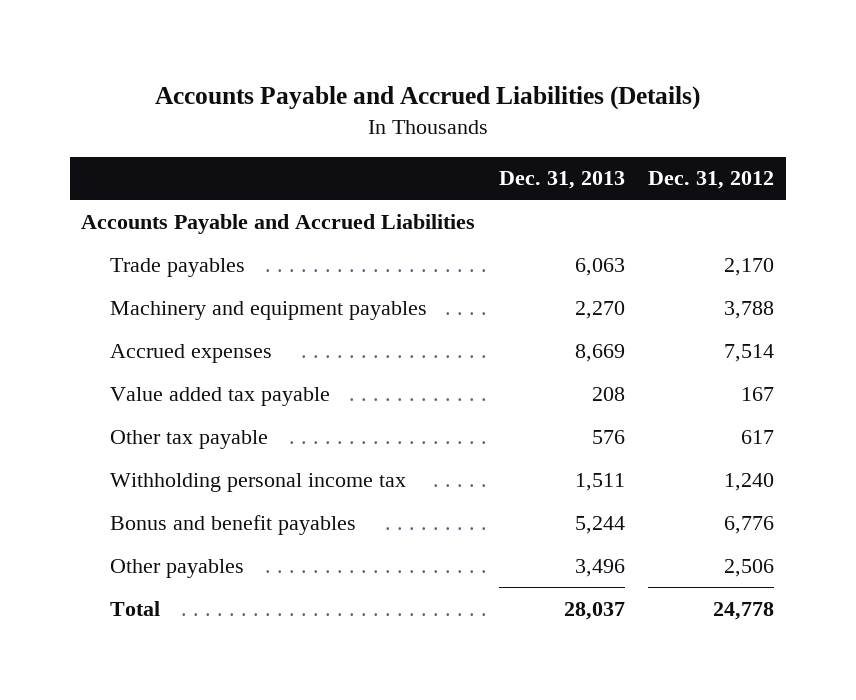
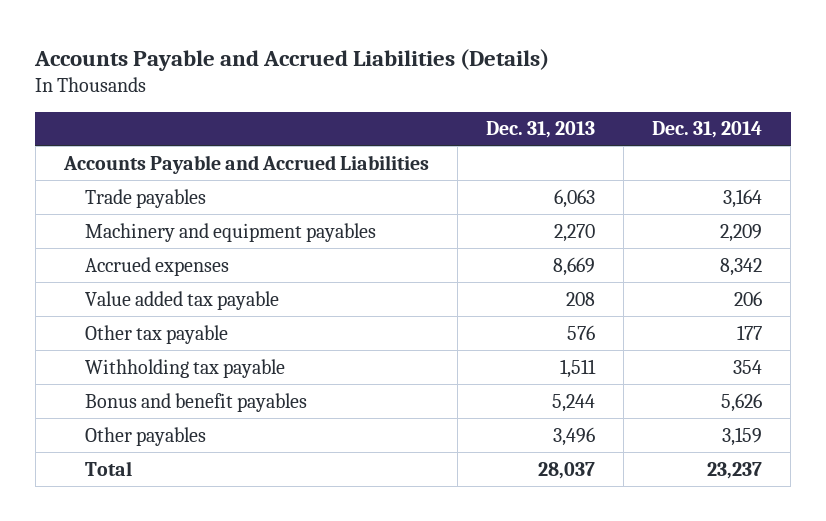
- | Dec. 31, 2013 | Dec. 31, 2012
+ | Dec. 31, 2013 | Dec. 31, 2014
- Withholding personal income tax | 1,511 | 1,240
+ Withholding tax payable | 1,511 | 354

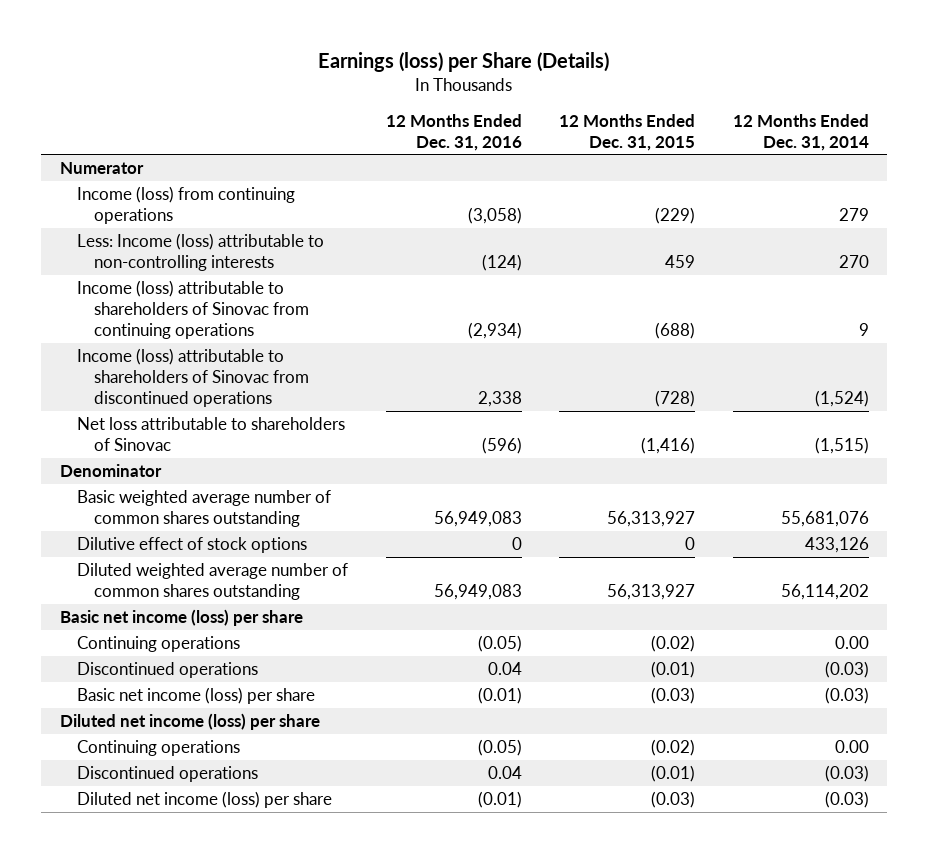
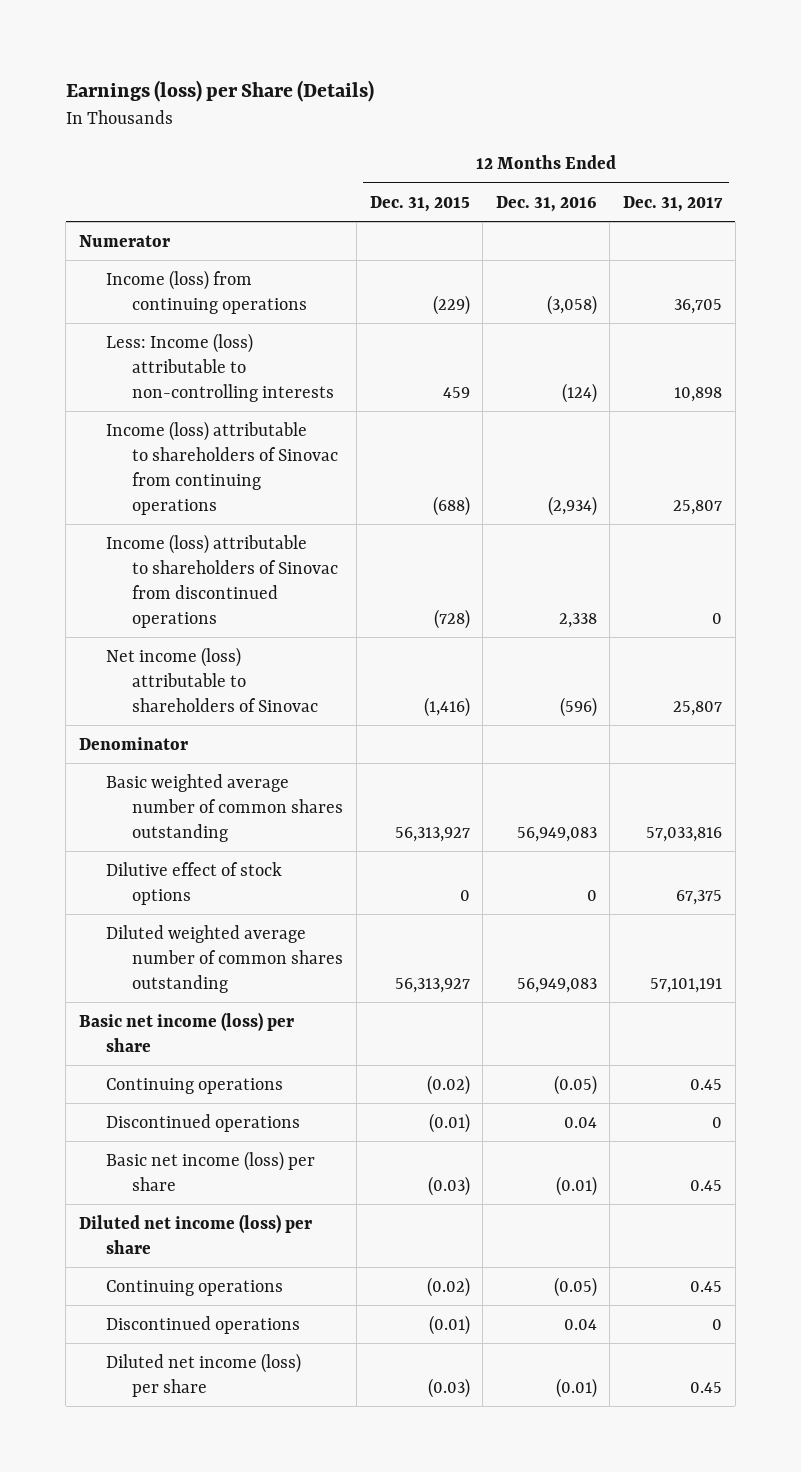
- | 12 Months Ended Dec. 31, 2016 | 12 Months Ended Dec. 31, 2015 | 12 Months Ended Dec. 31, 2014
+ | 12 Months Ended Dec. 31, 2015 | 12 Months Ended Dec. 31, 2016 | 12 Months Ended Dec. 31, 2017
- Net loss attributable to shareholders of Sinovac | (596) | (1,416) | (1,515)
+ Net income (loss) attributable to shareholders of Sinovac | (1,416) | (596) | 25,807

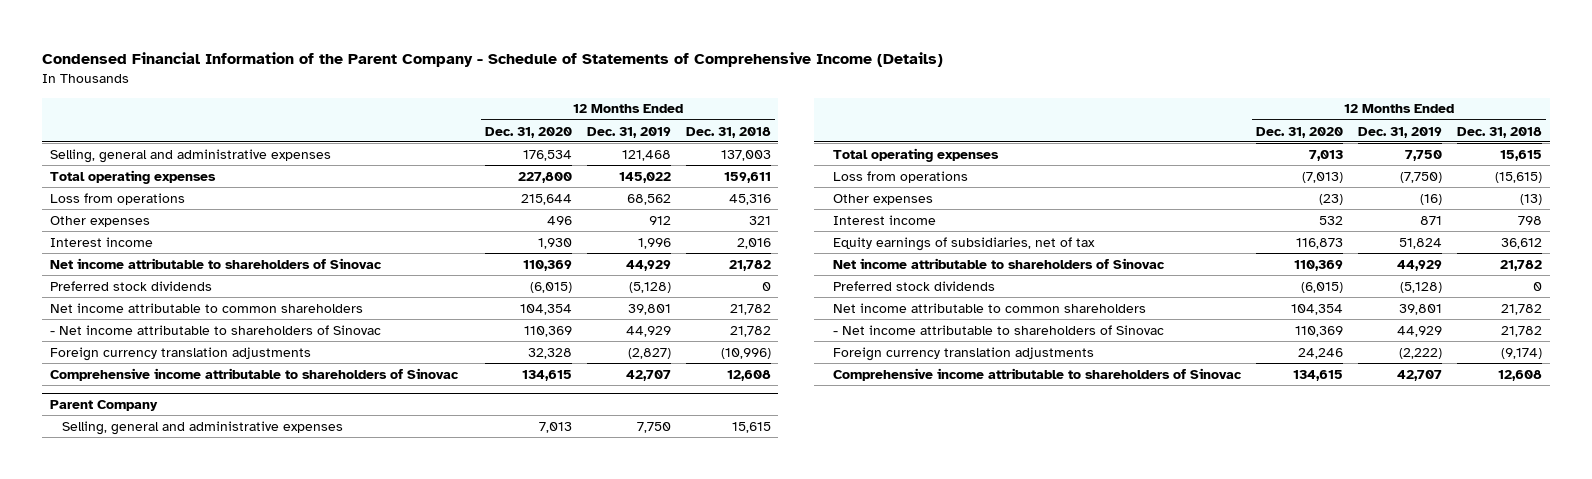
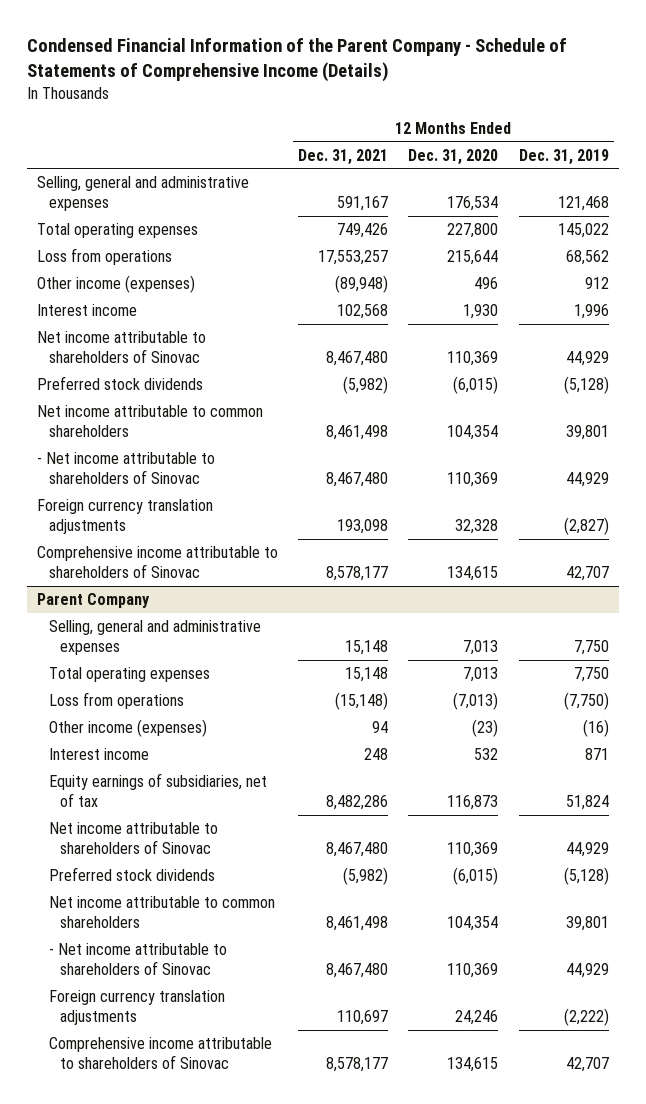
- | 12 Months Ended Dec. 31, 2020 | 12 Months Ended Dec. 31, 2019 | 12 Months Ended Dec. 31, 2018
+ | 12 Months Ended Dec. 31, 2021 | 12 Months Ended Dec. 31, 2020 | 12 Months Ended Dec. 31, 2019
- Other expenses | 496 | 912 | 321
+ Other income (expenses) | (89,948) | 496 | 912
@ Parent Company
- Other expenses | (23) | (16) | (13)
+ Other income (expenses) | 94 | (23) | (16)

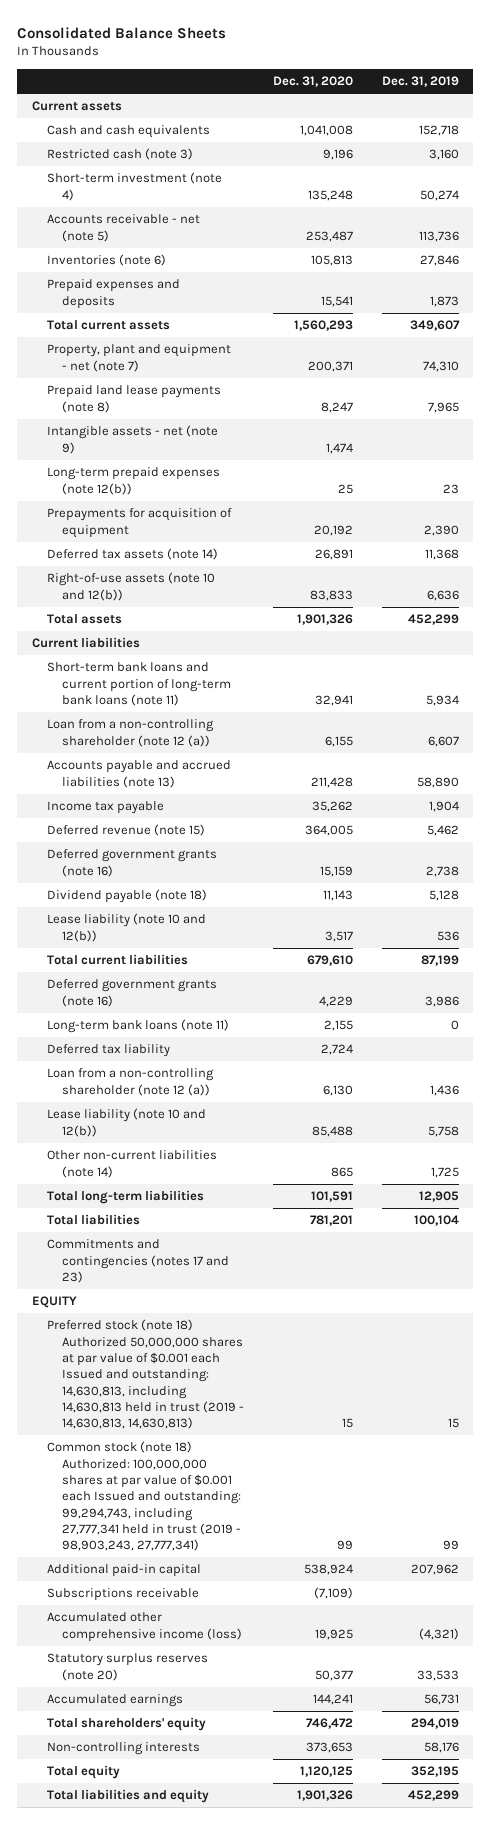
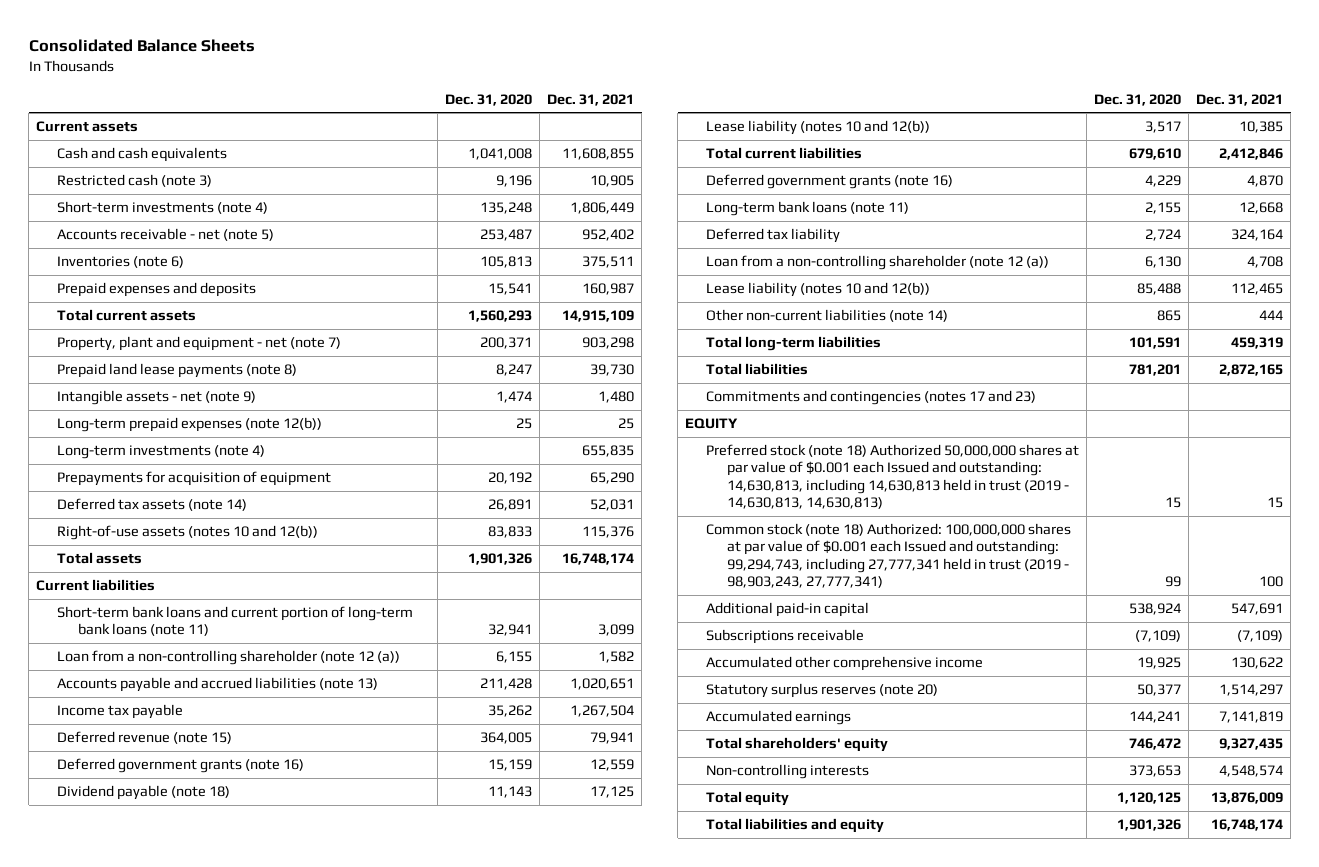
- | Dec. 31, 2020 | Dec. 31, 2019
+ | Dec. 31, 2020 | Dec. 31, 2021
- Short-term investment (note 4) | 135,248 | 50,274
+ Short-term investments (note 4) | 135,248 | 1,806,449
+ Long-term investments (note 4) | | 655,835
- Right-of-use assets (note 10 and 12(b)) | 83,833 | 6,636
+ Right-of-use assets (notes 10 and 12(b)) | 83,833 | 115,376
- Lease liability (note 10 and 12(b)) | 3,517 | 536
+ Lease liability (notes 10 and 12(b)) | 3,517 | 10,385
- Lease liability (note 10 and 12(b)) | 85,488 | 5,758
+ Lease liability (notes 10 and 12(b)) | 85,488 | 112,465
- Accumulated other comprehensive income (loss) | 19,925 | (4,321)
+ Accumulated other comprehensive income | 19,925 | 130,622

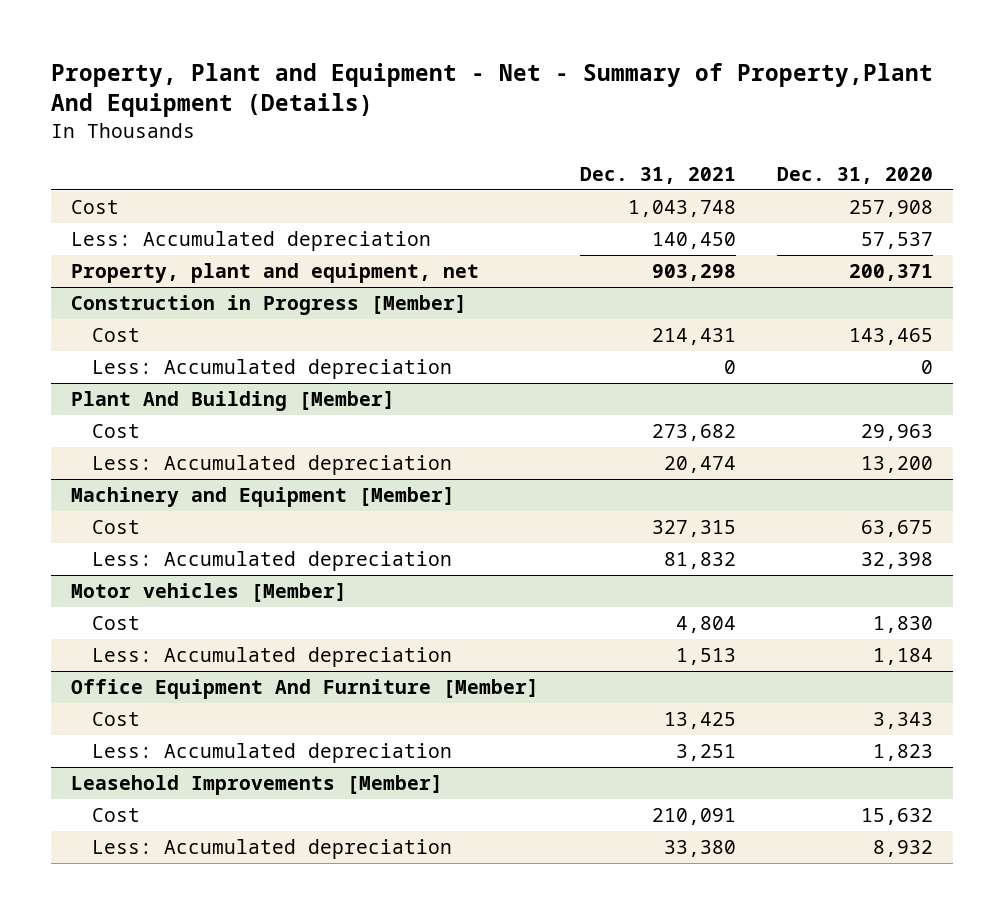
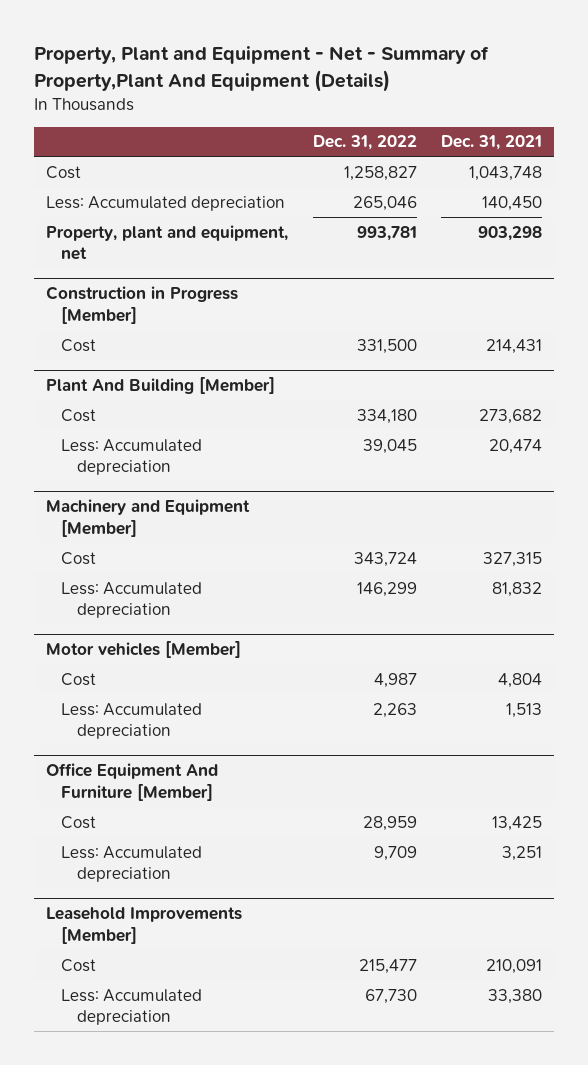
- | Dec. 31, 2021 | Dec. 31, 2020
+ | Dec. 31, 2022 | Dec. 31, 2021
@ Construction in Progress [Member]
- Less: Accumulated depreciation | 0 | 0

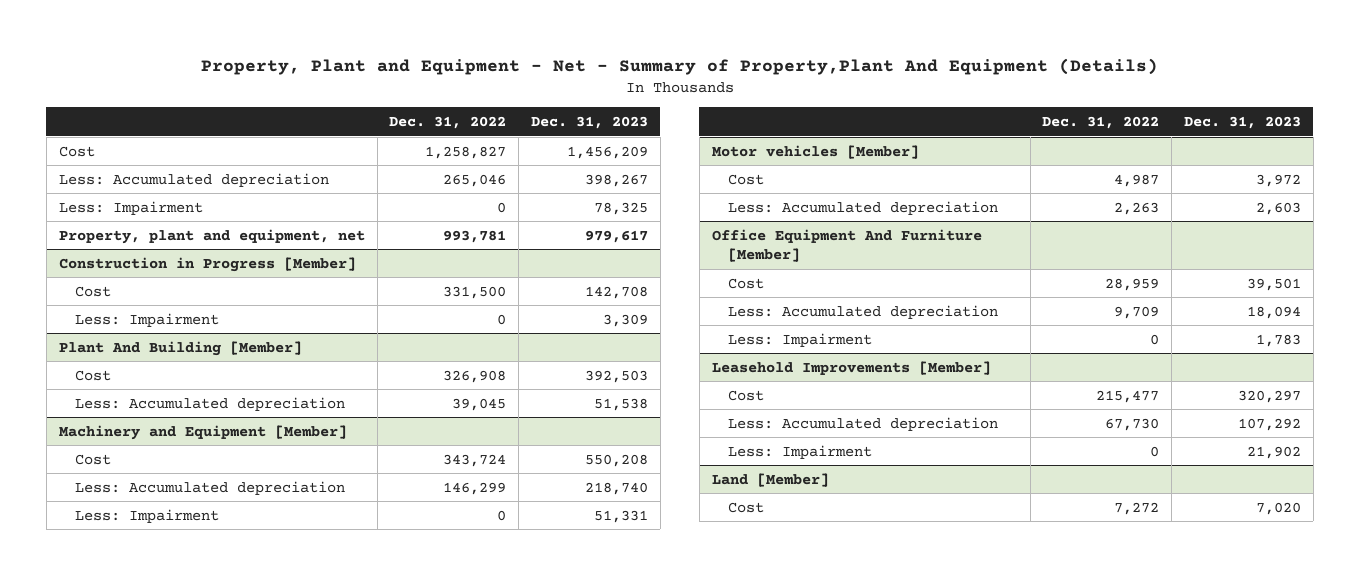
- | Dec. 31, 2022 | Dec. 31, 2021
+ | Dec. 31, 2022 | Dec. 31, 2023
+ Less: Impairment | 0 | 78,325
@ Construction in Progress [Member]
+ Less: Impairment | 0 | 3,309
@ Plant And Building [Member]
- Cost | 334,180 | 273,682
+ Cost | 326,908 | 392,503
@ Machinery and Equipment [Member]
+ Less: Impairment | 0 | 51,331
@ Office Equipment And Furniture [Member]
+ Less: Impairment | 0 | 1,783
@ Leasehold Improvements [Member]
+ Less: Impairment | 0 | 21,902
+ Land [Member]
+ Cost | 7,272 | 7,020

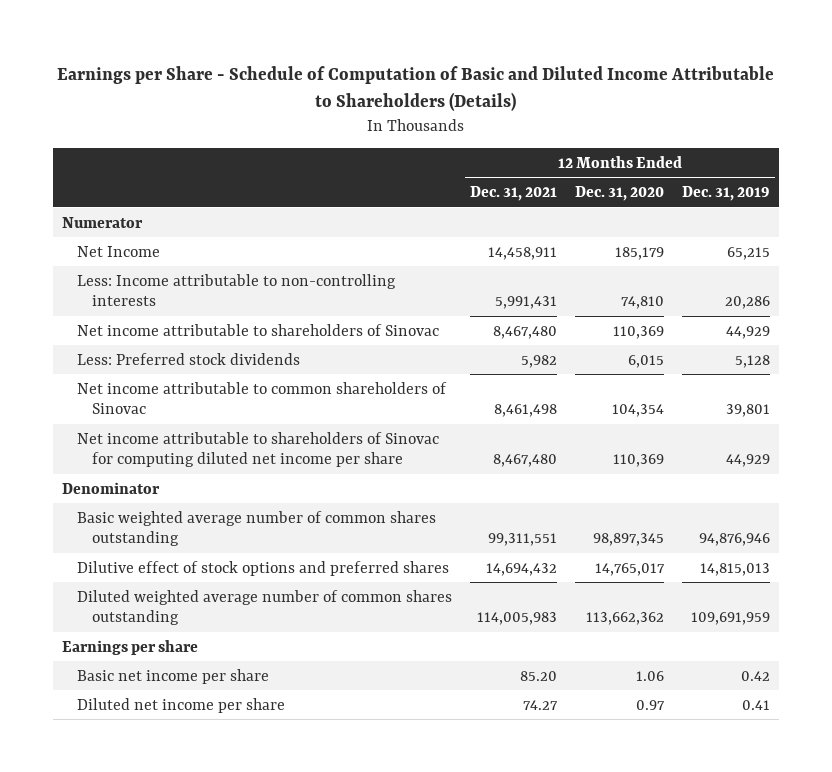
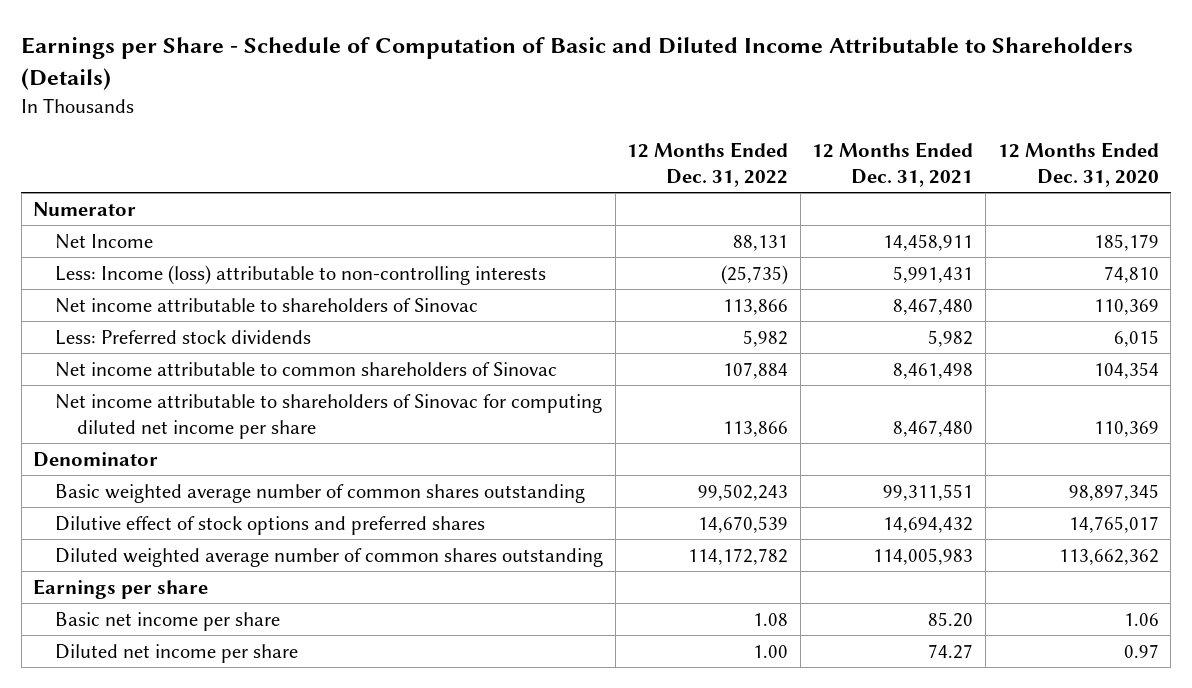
- | 12 Months Ended Dec. 31, 2021 | 12 Months Ended Dec. 31, 2020 | 12 Months Ended Dec. 31, 2019
+ | 12 Months Ended Dec. 31, 2022 | 12 Months Ended Dec. 31, 2021 | 12 Months Ended Dec. 31, 2020
- Less: Income attributable to non-controlling interests | 5,991,431 | 74,810 | 20,286
+ Less: Income (loss) attributable to non-controlling interests | (25,735) | 5,991,431 | 74,810

